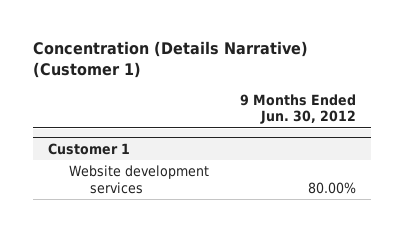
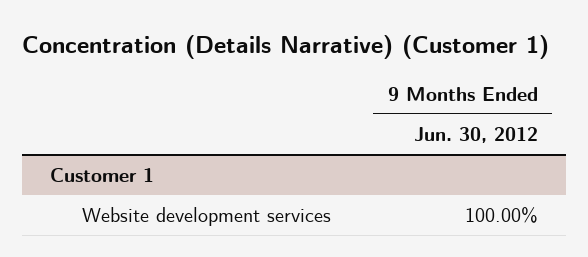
@ Customer 1
- Website development services | 80.00%
+ Website development services | 100.00%

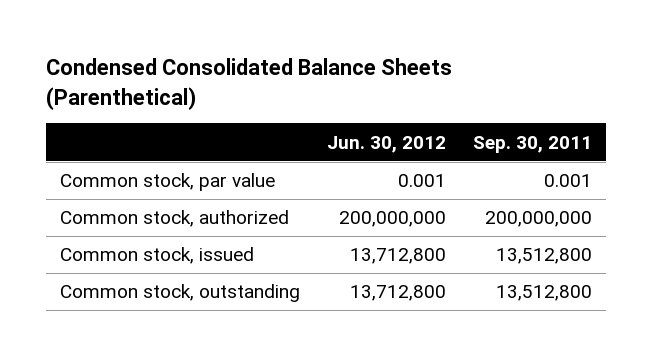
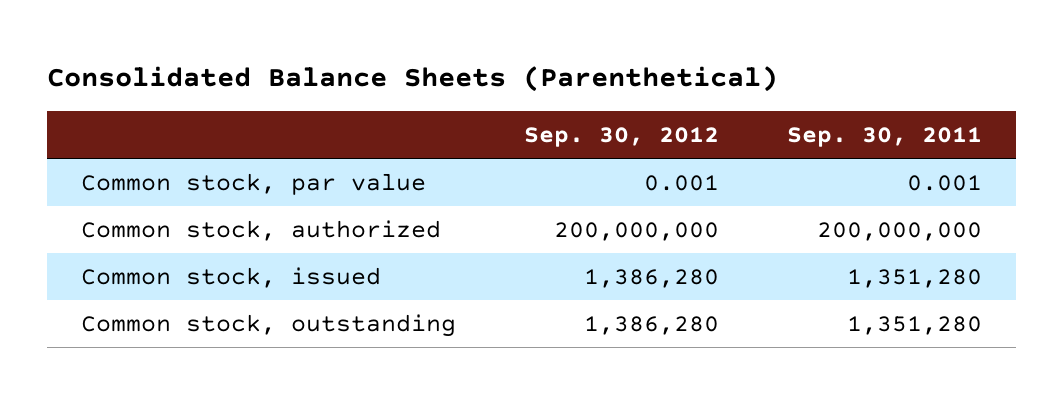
- Condensed Consolidated Balance Sheets (Parenthetical)
+ Consolidated Balance Sheets (Parenthetical)
- | Jun. 30, 2012 | Sep. 30, 2011
+ | Sep. 30, 2012 | Sep. 30, 2011
- Common stock, issued | 13,712,800 | 13,512,800
- Common stock, outstanding | 13,712,800 | 13,512,800
+ Common stock, issued | 1,386,280 | 1,351,280
+ Common stock, outstanding | 1,386,280 | 1,351,280

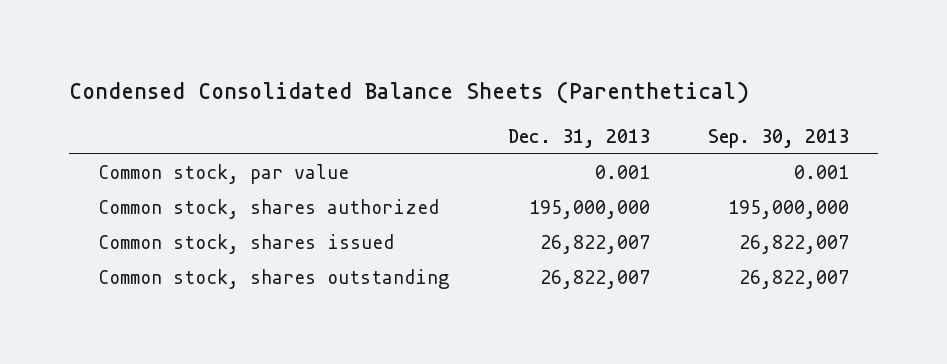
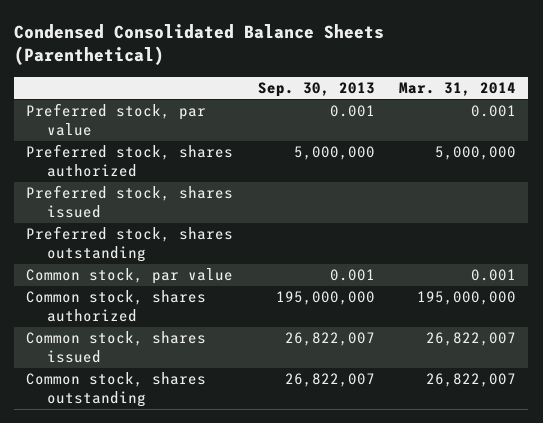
- | Dec. 31, 2013 | Sep. 30, 2013
+ | Sep. 30, 2013 | Mar. 31, 2014
+ Preferred stock, par value | 0.001 | 0.001
+ Preferred stock, shares authorized | 5,000,000 | 5,000,000
+ Preferred stock, shares issued
+ Preferred stock, shares outstanding

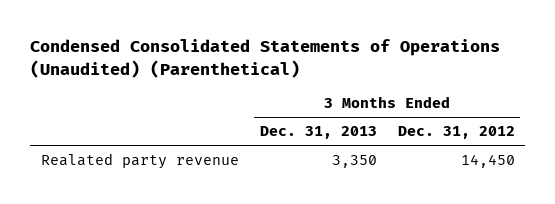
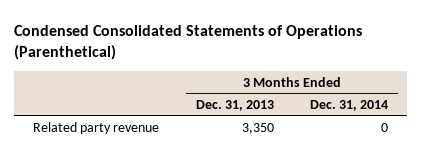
- Condensed Consolidated Statements of Operations (Unaudited) (Parenthetical)
+ Condensed Consolidated Statements of Operations (Parenthetical)
- | 3 Months Ended Dec. 31, 2013 | 3 Months Ended Dec. 31, 2012
+ | 3 Months Ended Dec. 31, 2013 | 3 Months Ended Dec. 31, 2014
- Realated party revenue | 3,350 | 14,450
+ Related party revenue | 3,350 | 0

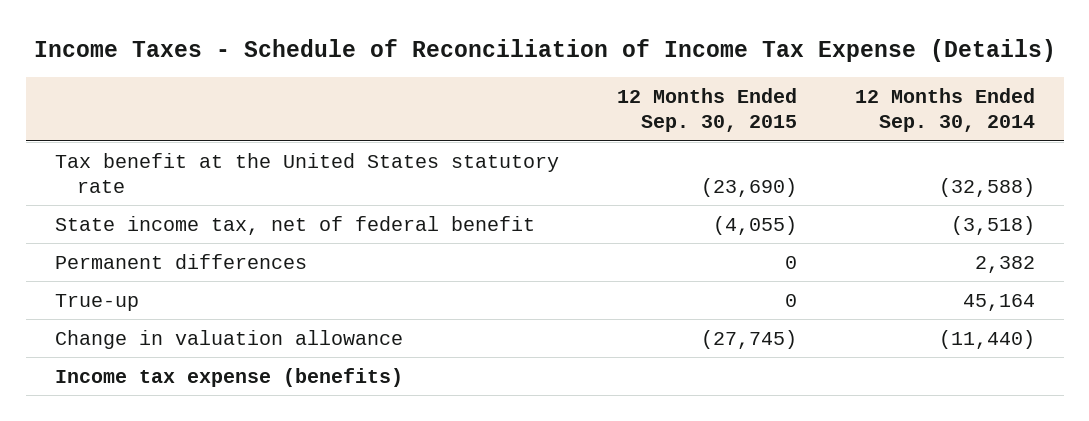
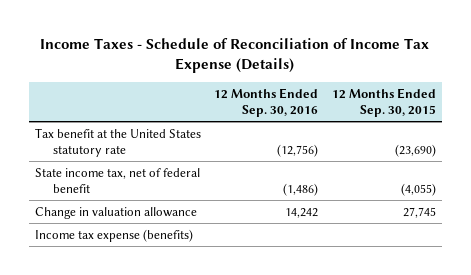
- | 12 Months Ended Sep. 30, 2015 | 12 Months Ended Sep. 30, 2014
+ | 12 Months Ended Sep. 30, 2016 | 12 Months Ended Sep. 30, 2015
- Permanent differences | 0 | 2,382
- True-up | 0 | 45,164
- Change in valuation allowance | (27,745) | (11,440)
+ Change in valuation allowance | 14,242 | 27,745

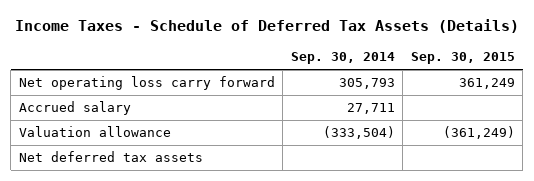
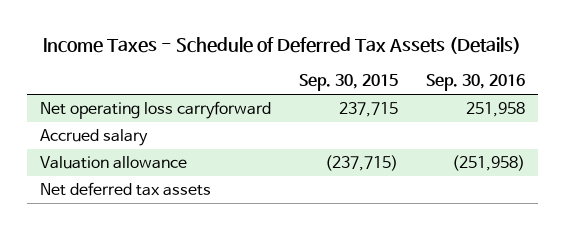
- | Sep. 30, 2014 | Sep. 30, 2015
+ | Sep. 30, 2015 | Sep. 30, 2016
- Net operating loss carry forward | 305,793 | 361,249
+ Net operating loss carryforward | 237,715 | 251,958
- Valuation allowance | (333,504) | (361,249)
+ Valuation allowance | (237,715) | (251,958)

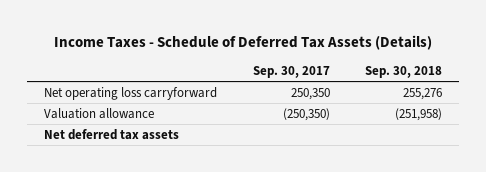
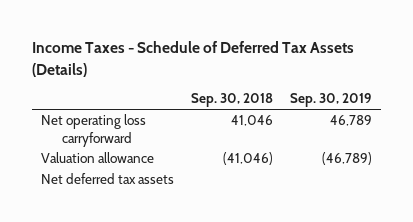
- | Sep. 30, 2017 | Sep. 30, 2018
+ | Sep. 30, 2018 | Sep. 30, 2019
- Net operating loss carryforward | 250,350 | 255,276
- Valuation allowance | (250,350) | (251,958)
+ Net operating loss carryforward | 41,046 | 46,789
+ Valuation allowance | (41,046) | (46,789)

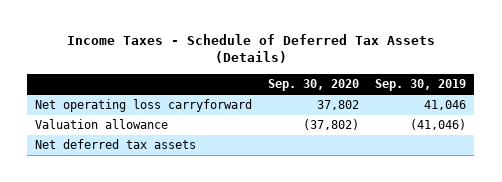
- | Sep. 30, 2018 | Sep. 30, 2019
+ | Sep. 30, 2020 | Sep. 30, 2019
- Net operating loss carryforward | 41,046 | 46,789
- Valuation allowance | (41,046) | (46,789)
+ Net operating loss carryforward | 37,802 | 41,046
+ Valuation allowance | (37,802) | (41,046)

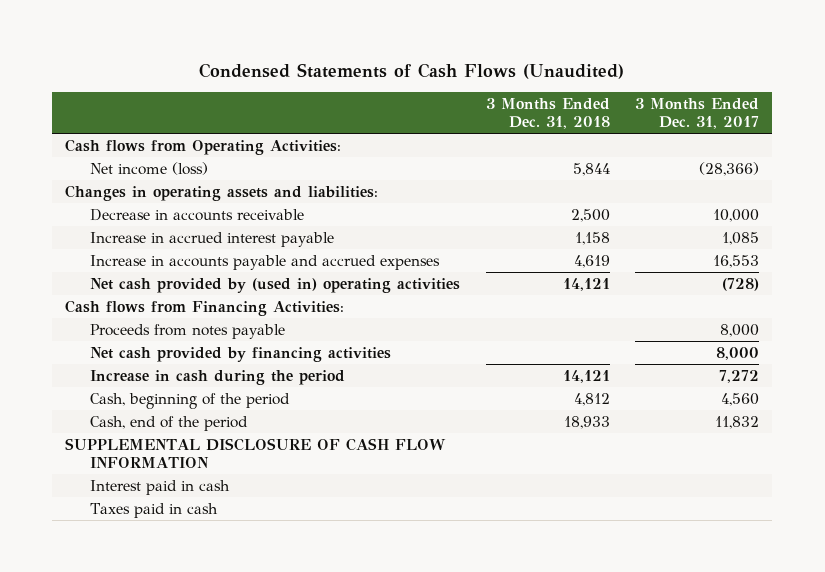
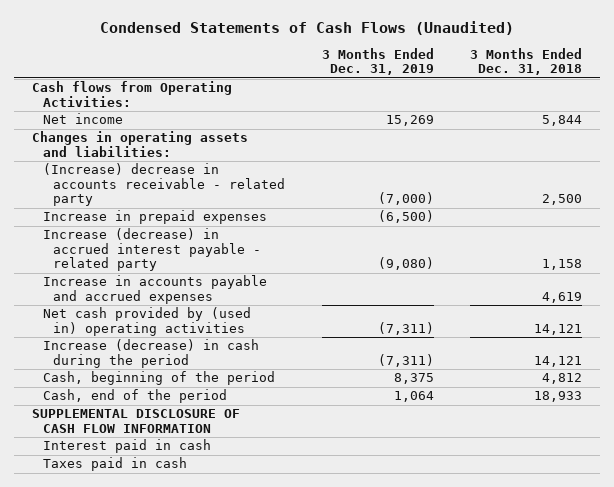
- | 3 Months Ended Dec. 31, 2018 | 3 Months Ended Dec. 31, 2017
+ | 3 Months Ended Dec. 31, 2019 | 3 Months Ended Dec. 31, 2018
- Net income (loss) | 5,844 | (28,366)
+ Net income | 15,269 | 5,844
- Decrease in accounts receivable | 2,500 | 10,000
- Increase in accrued interest payable | 1,158 | 1,085
+ (Increase) decrease in accounts receivable - related party | (7,000) | 2,500
+ Increase in prepaid expenses | (6,500) |
+ Increase (decrease) in accrued interest payable - related party | (9,080) | 1,158
- Cash flows from Financing Activities:
- Proceeds from notes payable | | 8,000
- Net cash provided by financing activities | | 8,000
- Increase in cash during the period | 14,121 | 7,272
+ Increase (decrease) in cash during the period | (7,311) | 14,121

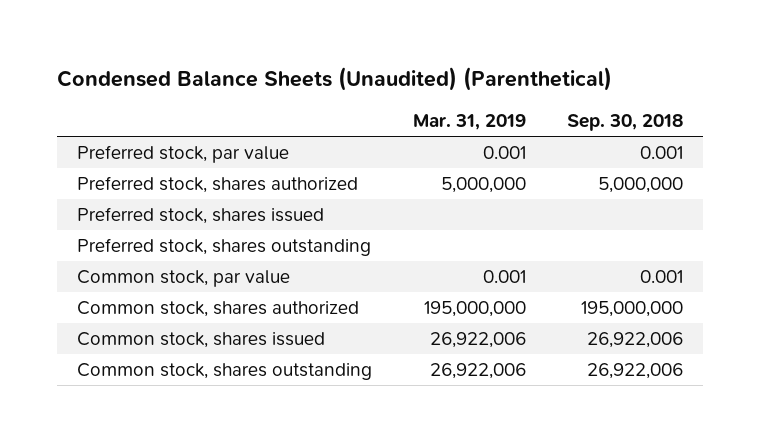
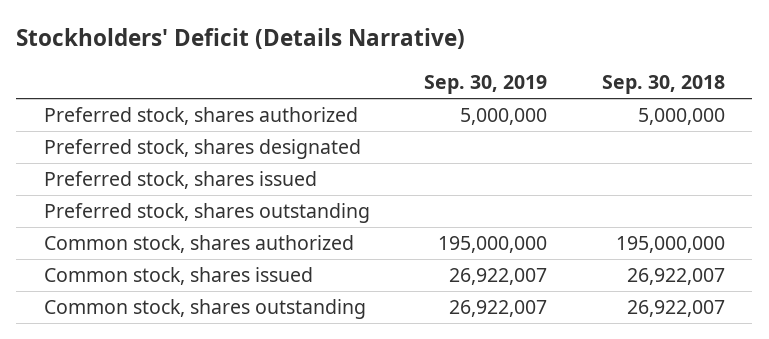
- Condensed Balance Sheets (Unaudited) (Parenthetical)
+ Stockholders' Deficit (Details Narrative)
- | Mar. 31, 2019 | Sep. 30, 2018
+ | Sep. 30, 2019 | Sep. 30, 2018
- Preferred stock, par value | 0.001 | 0.001
+ Preferred stock, shares designated
- Common stock, par value | 0.001 | 0.001
- Common stock, shares issued | 26,922,006 | 26,922,006
- Common stock, shares outstanding | 26,922,006 | 26,922,006
+ Common stock, shares issued | 26,922,007 | 26,922,007
+ Common stock, shares outstanding | 26,922,007 | 26,922,007

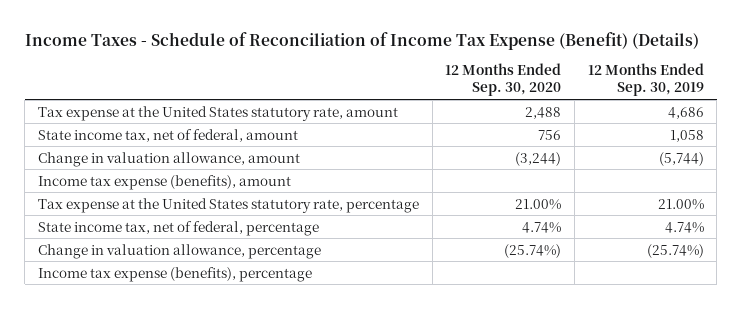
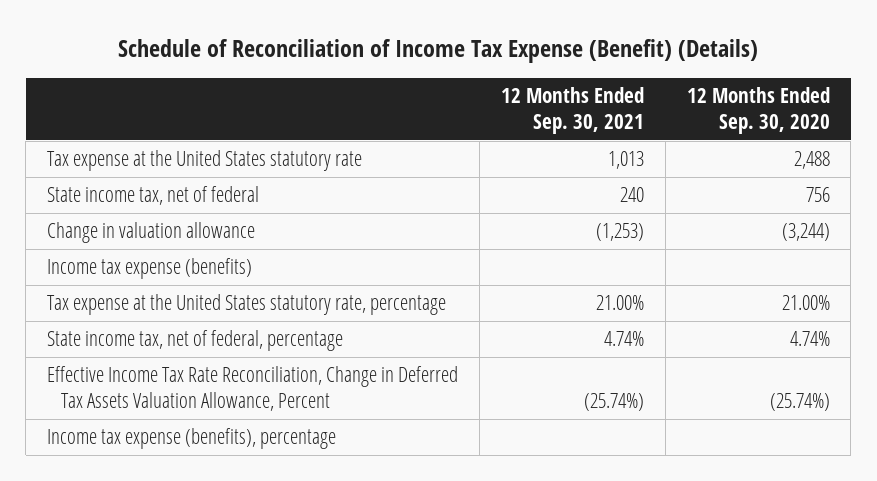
- Income Taxes - Schedule of Reconciliation of Income Tax Expense (Benefit) (Details)
+ Schedule of Reconciliation of Income Tax Expense (Benefit) (Details)
- | 12 Months Ended Sep. 30, 2020 | 12 Months Ended Sep. 30, 2019
+ | 12 Months Ended Sep. 30, 2021 | 12 Months Ended Sep. 30, 2020
- Tax expense at the United States statutory rate, amount | 2,488 | 4,686
- State income tax, net of federal, amount | 756 | 1,058
- Change in valuation allowance, amount | (3,244) | (5,744)
- Income tax expense (benefits), amount
+ Tax expense at the United States statutory rate | 1,013 | 2,488
+ State income tax, net of federal | 240 | 756
+ Change in valuation allowance | (1,253) | (3,244)
+ Income tax expense (benefits)
- Change in valuation allowance, percentage | (25.74%) | (25.74%)
+ Effective Income Tax Rate Reconciliation, Change in Deferred Tax Assets Valuation Allowance, Percent | (25.74%) | (25.74%)

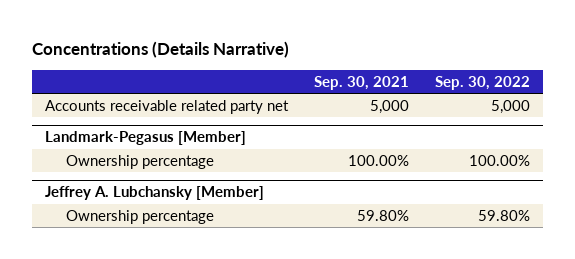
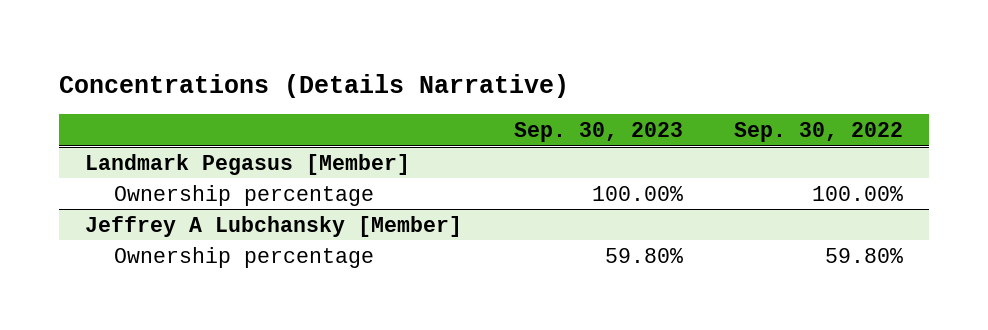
- | Sep. 30, 2021 | Sep. 30, 2022
+ | Sep. 30, 2023 | Sep. 30, 2022
- Accounts receivable related party net | 5,000 | 5,000
- Landmark-Pegasus [Member]
+ Landmark Pegasus [Member]
- Jeffrey A. Lubchansky [Member]
+ Jeffrey A Lubchansky [Member]

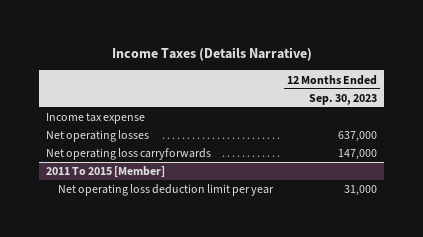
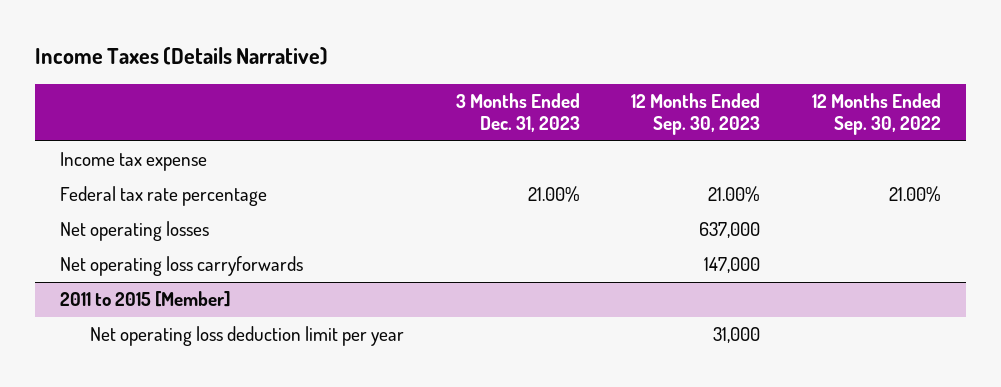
- | 12 Months Ended Sep. 30, 2023
+ | 3 Months Ended Dec. 31, 2023 | 12 Months Ended Sep. 30, 2023 | 12 Months Ended Sep. 30, 2022
+ Federal tax rate percentage | 21.00% | 21.00% | 21.00%
- 2011 To 2015 [Member]
+ 2011 to 2015 [Member]

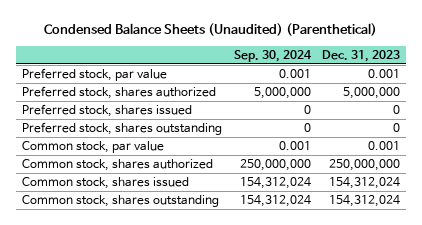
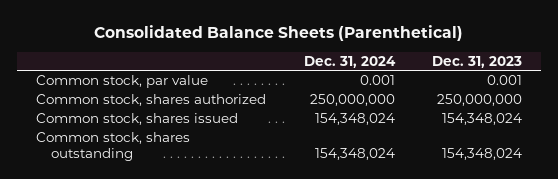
- Condensed Balance Sheets (Unaudited) (Parenthetical)
+ Consolidated Balance Sheets (Parenthetical)
- | Sep. 30, 2024 | Dec. 31, 2023
+ | Dec. 31, 2024 | Dec. 31, 2023
- Preferred stock, par value | 0.001 | 0.001
- Preferred stock, shares authorized | 5,000,000 | 5,000,000
- Preferred stock, shares issued | 0 | 0
- Preferred stock, shares outstanding | 0 | 0
- Common stock, shares issued | 154,312,024 | 154,312,024
- Common stock, shares outstanding | 154,312,024 | 154,312,024
+ Common stock, shares issued | 154,348,024 | 154,348,024
+ Common stock, shares outstanding | 154,348,024 | 154,348,024

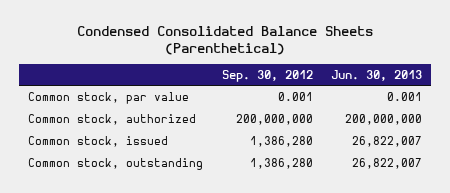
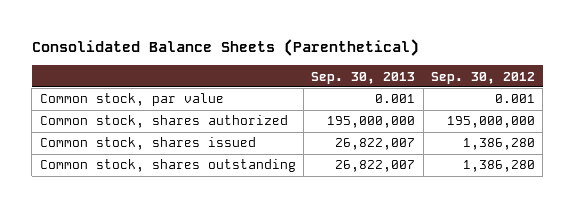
- Condensed Consolidated Balance Sheets (Parenthetical)
+ Consolidated Balance Sheets (Parenthetical)
- | Sep. 30, 2012 | Jun. 30, 2013
+ | Sep. 30, 2013 | Sep. 30, 2012
- Common stock, authorized | 200,000,000 | 200,000,000
- Common stock, issued | 1,386,280 | 26,822,007
- Common stock, outstanding | 1,386,280 | 26,822,007
+ Common stock, shares authorized | 195,000,000 | 195,000,000
+ Common stock, shares issued | 26,822,007 | 1,386,280
+ Common stock, shares outstanding | 26,822,007 | 1,386,280

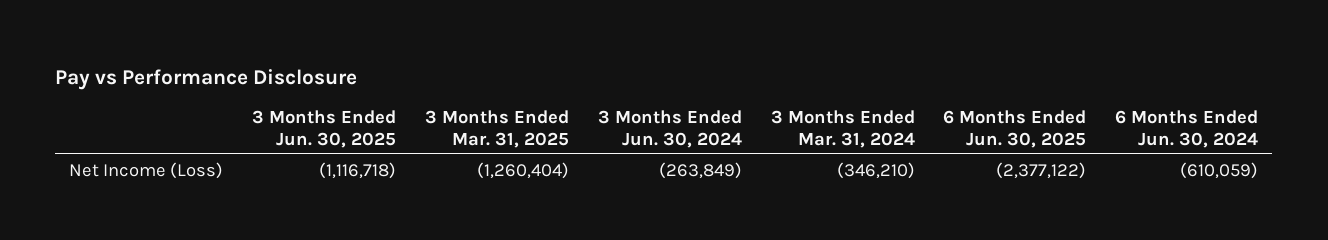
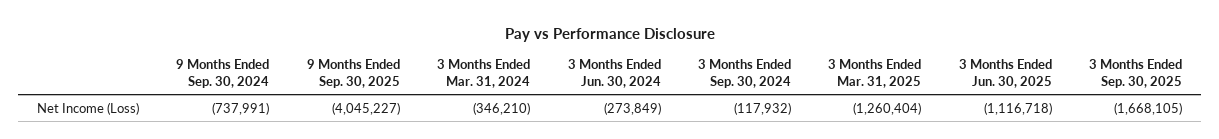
- | 3 Months Ended Jun. 30, 2025 | 3 Months Ended Mar. 31, 2025 | 3 Months Ended Jun. 30, 2024 | 3 Months Ended Mar. 31, 2024 | 6 Months Ended Jun. 30, 2025 | 6 Months Ended Jun. 30, 2024
+ | 9 Months Ended Sep. 30, 2024 | 9 Months Ended Sep. 30, 2025 | 3 Months Ended Mar. 31, 2024 | 3 Months Ended Jun. 30, 2024 | 3 Months Ended Sep. 30, 2024 | 3 Months Ended Mar. 31, 2025 | 3 Months Ended Jun. 30, 2025 | 3 Months Ended Sep. 30, 2025
- Net Income (Loss) | (1,116,718) | (1,260,404) | (263,849) | (346,210) | (2,377,122) | (610,059)
+ Net Income (Loss) | (737,991) | (4,045,227) | (346,210) | (273,849) | (117,932) | (1,260,404) | (1,116,718) | (1,668,105)

